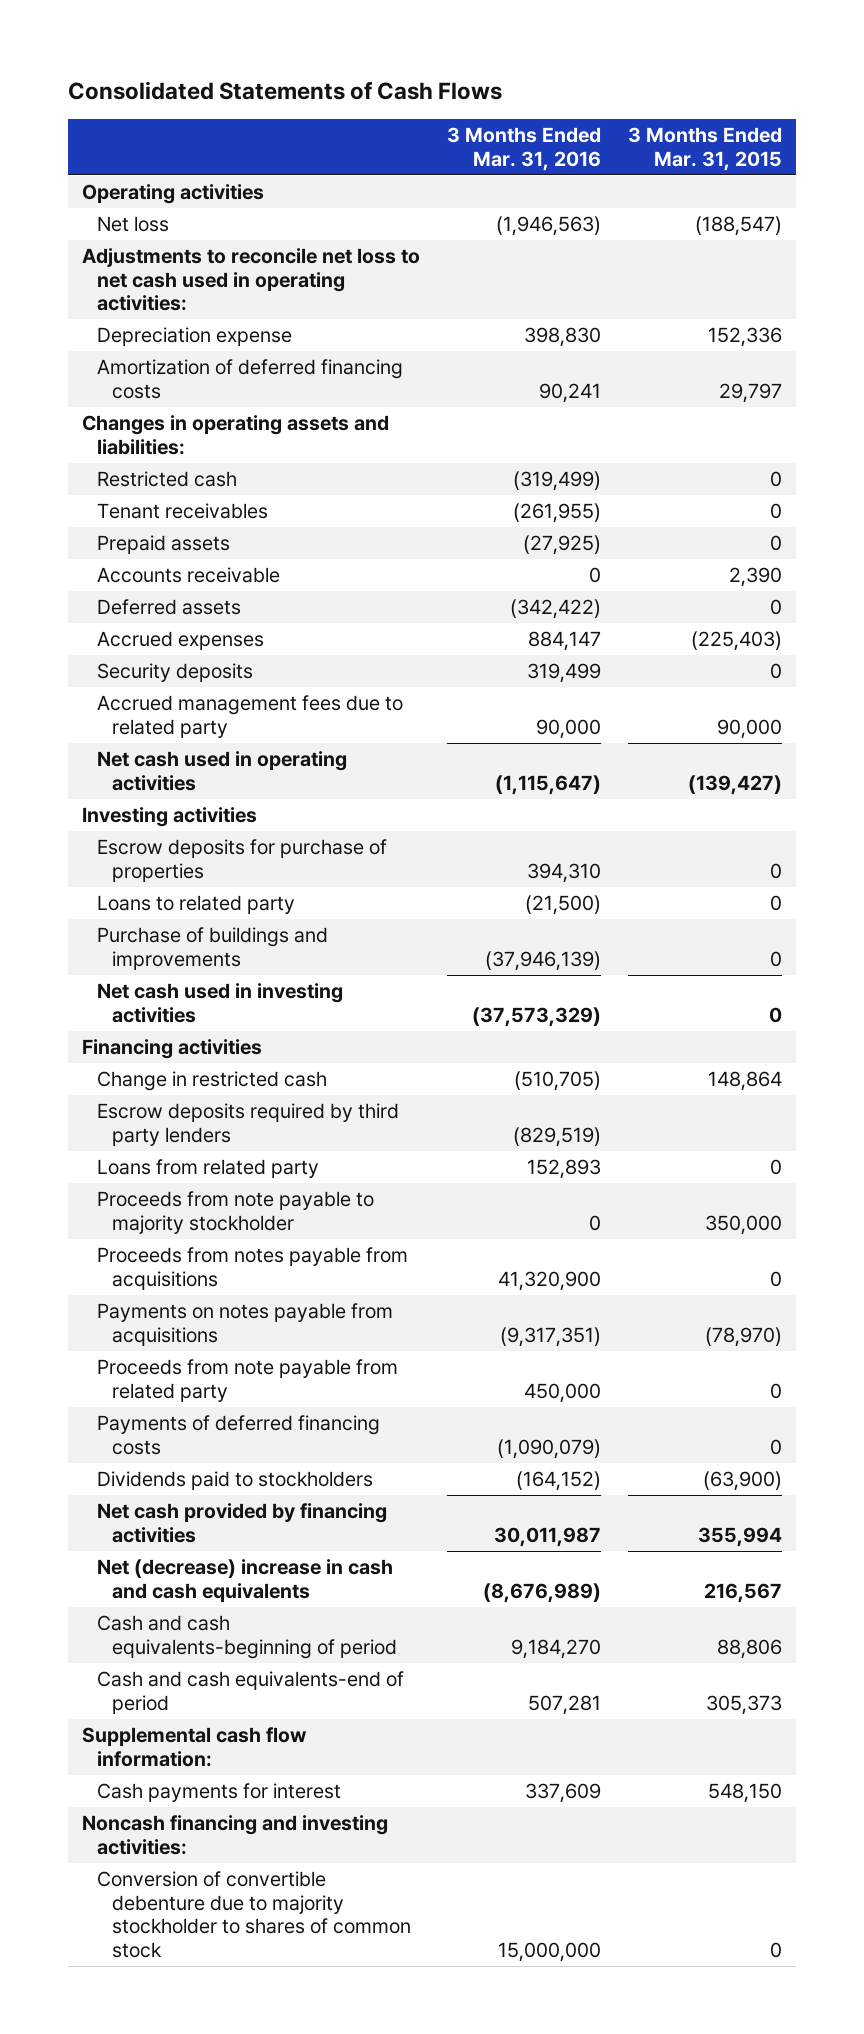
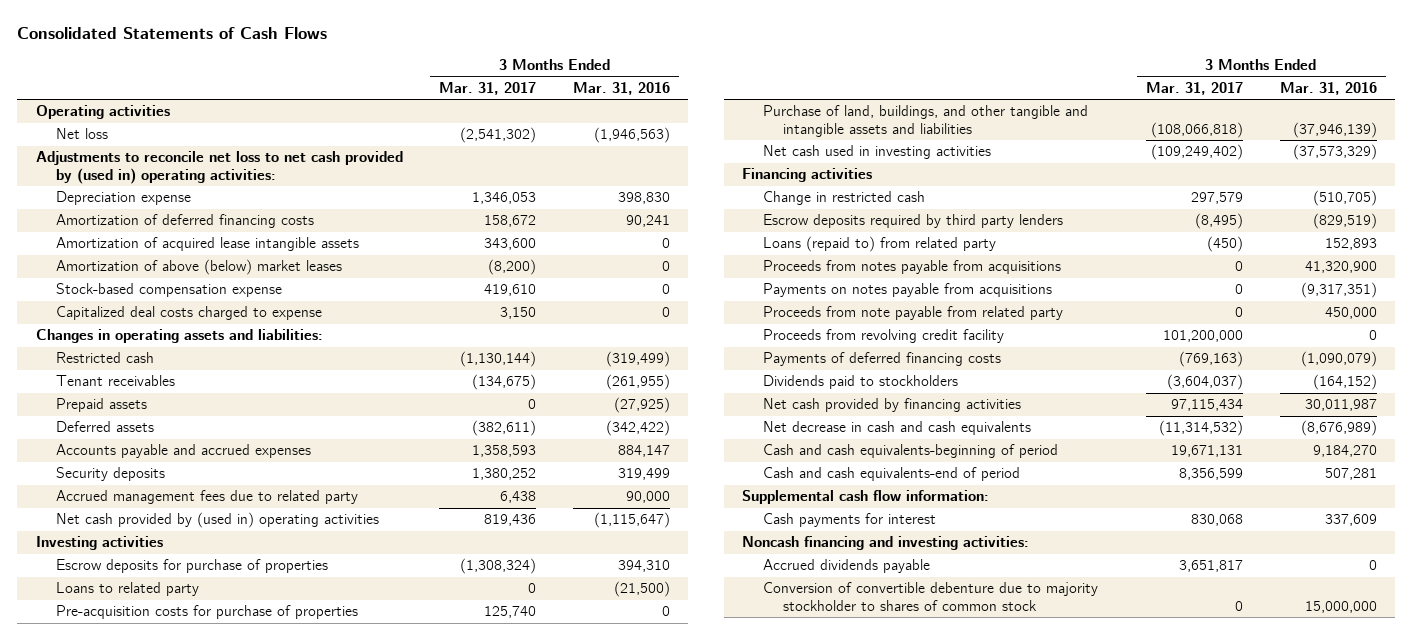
- | 3 Months Ended Mar. 31, 2016 | 3 Months Ended Mar. 31, 2015
+ | 3 Months Ended Mar. 31, 2017 | 3 Months Ended Mar. 31, 2016
- Adjustments to reconcile net loss to net cash used in operating activities:
+ Adjustments to reconcile net loss to net cash provided by (used in) operating activities:
+ Amortization of acquired lease intangible assets | 343,600 | 0
+ Amortization of above (below) market leases | (8,200) | 0
+ Stock-based compensation expense | 419,610 | 0
+ Capitalized deal costs charged to expense | 3,150 | 0
- Accounts receivable | 0 | 2,390
- Accrued expenses | 884,147 | (225,403)
+ Accounts payable and accrued expenses | 1,358,593 | 884,147
- Net cash used in operating activities | (1,115,647) | (139,427)
+ Net cash provided by (used in) operating activities | 819,436 | (1,115,647)
- Purchase of buildings and improvements | (37,946,139) | 0
+ Pre-acquisition costs for purchase of properties | 125,740 | 0
+ Purchase of land, buildings, and other tangible and intangible assets and liabilities | (108,066,818) | (37,946,139)
- Loans from related party | 152,893 | 0
- Proceeds from note payable to majority stockholder | 0 | 350,000
+ Loans (repaid to) from related party | (450) | 152,893
+ Proceeds from revolving credit facility | 101,200,000 | 0
- Net (decrease) increase in cash and cash equivalents | (8,676,989) | 216,567
+ Net decrease in cash and cash equivalents | (11,314,532) | (8,676,989)
+ Accrued dividends payable | 3,651,817 | 0

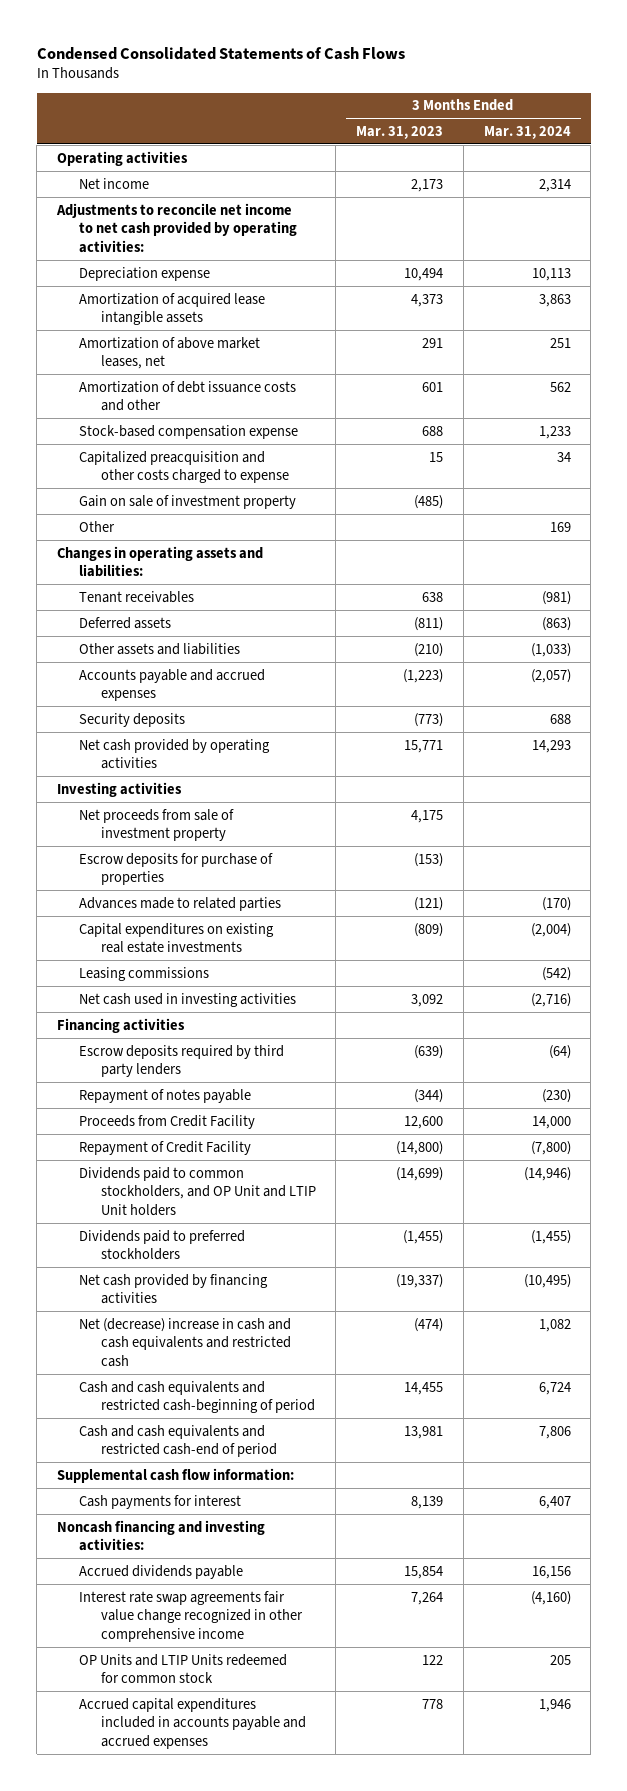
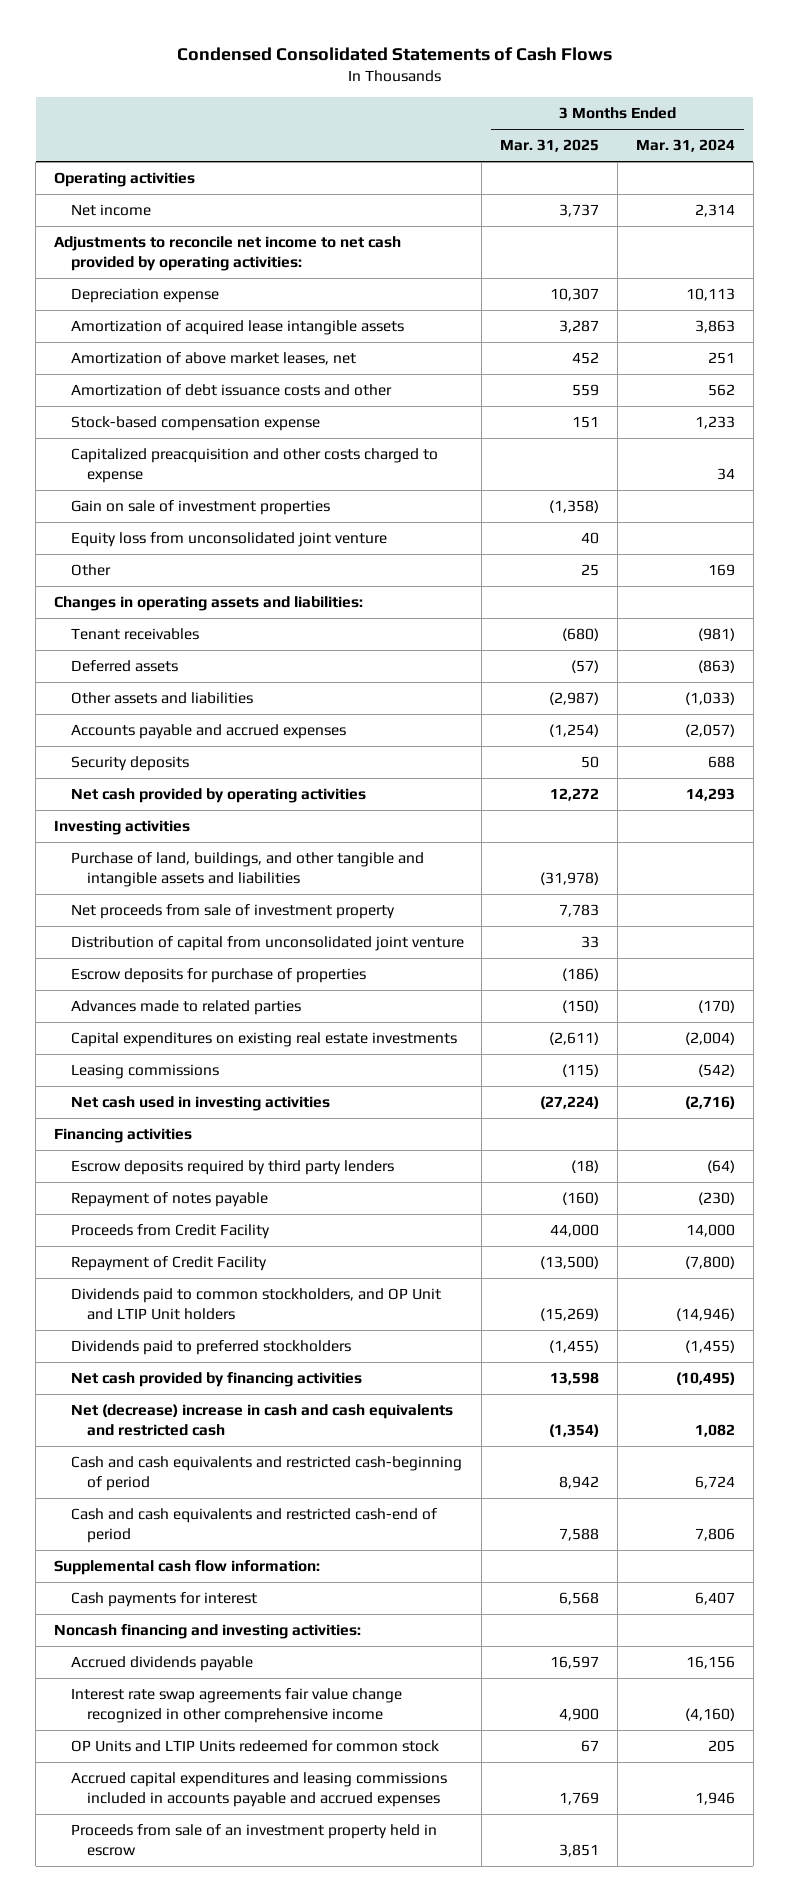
- | 3 Months Ended Mar. 31, 2023 | 3 Months Ended Mar. 31, 2024
+ | 3 Months Ended Mar. 31, 2025 | 3 Months Ended Mar. 31, 2024
- Gain on sale of investment property | (485) |
+ Gain on sale of investment properties | (1,358) |
+ Equity loss from unconsolidated joint venture | 40 |
+ Purchase of land, buildings, and other tangible and intangible assets and liabilities | (31,978) |
+ Distribution of capital from unconsolidated joint venture | 33 |
- Accrued capital expenditures included in accounts payable and accrued expenses | 778 | 1,946
+ Accrued capital expenditures and leasing commissions included in accounts payable and accrued expenses | 1,769 | 1,946
+ Proceeds from sale of an investment property held in escrow | 3,851 |

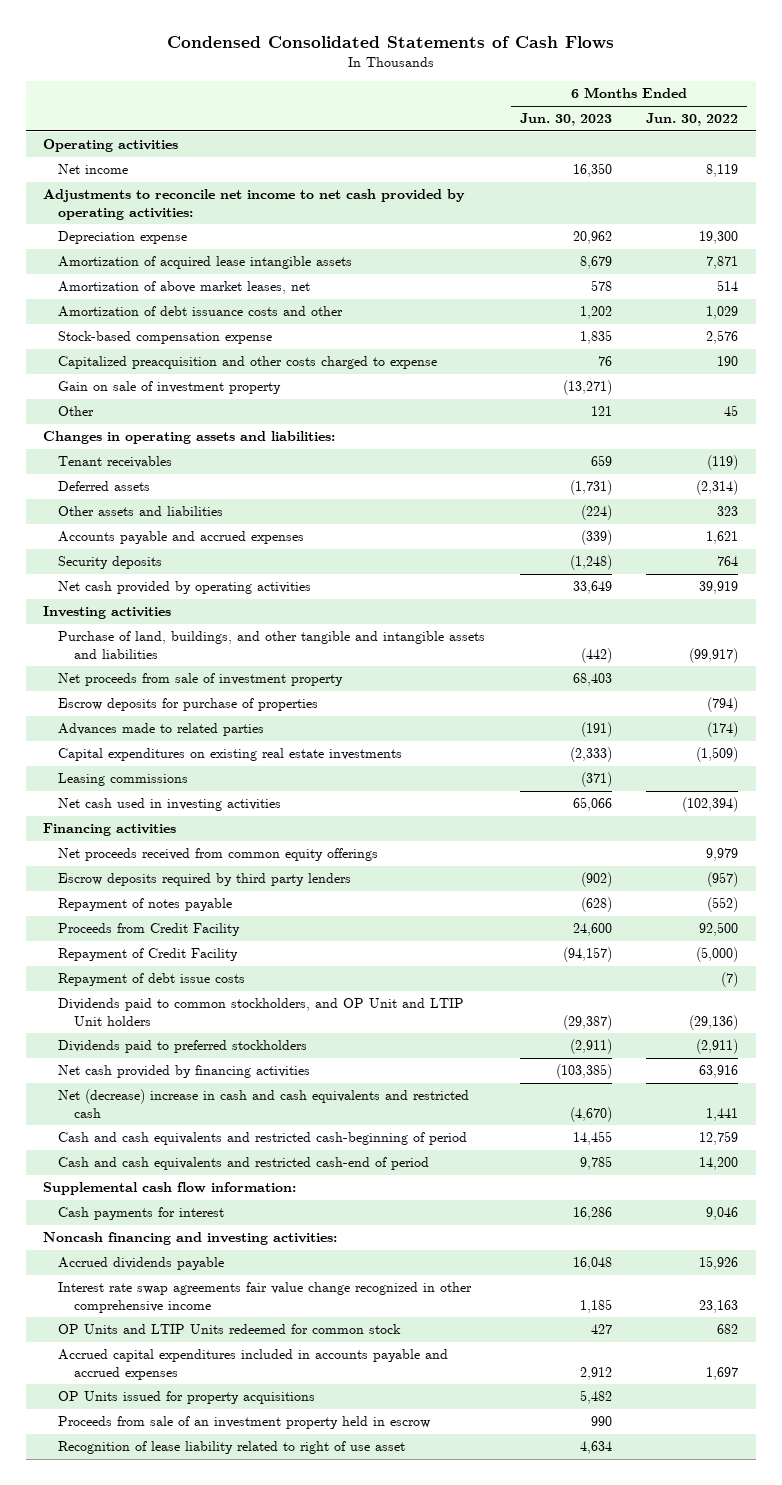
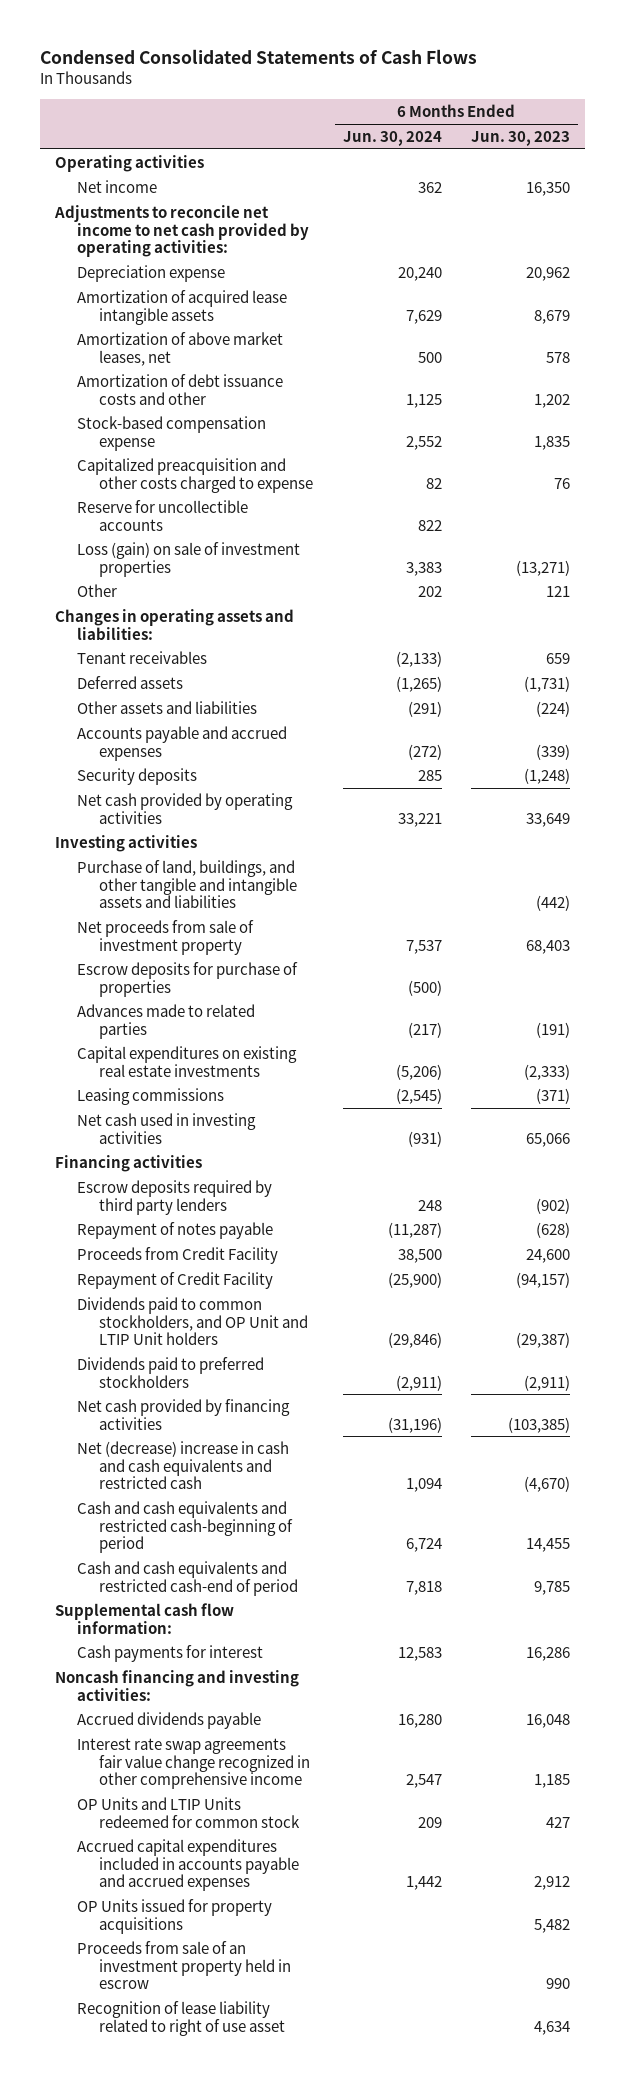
- | 6 Months Ended Jun. 30, 2023 | 6 Months Ended Jun. 30, 2022
+ | 6 Months Ended Jun. 30, 2024 | 6 Months Ended Jun. 30, 2023
- Gain on sale of investment property | (13,271) |
+ Reserve for uncollectible accounts | 822 |
+ Loss (gain) on sale of investment properties | 3,383 | (13,271)
- Net proceeds received from common equity offerings | | 9,979
- Repayment of debt issue costs | | (7)

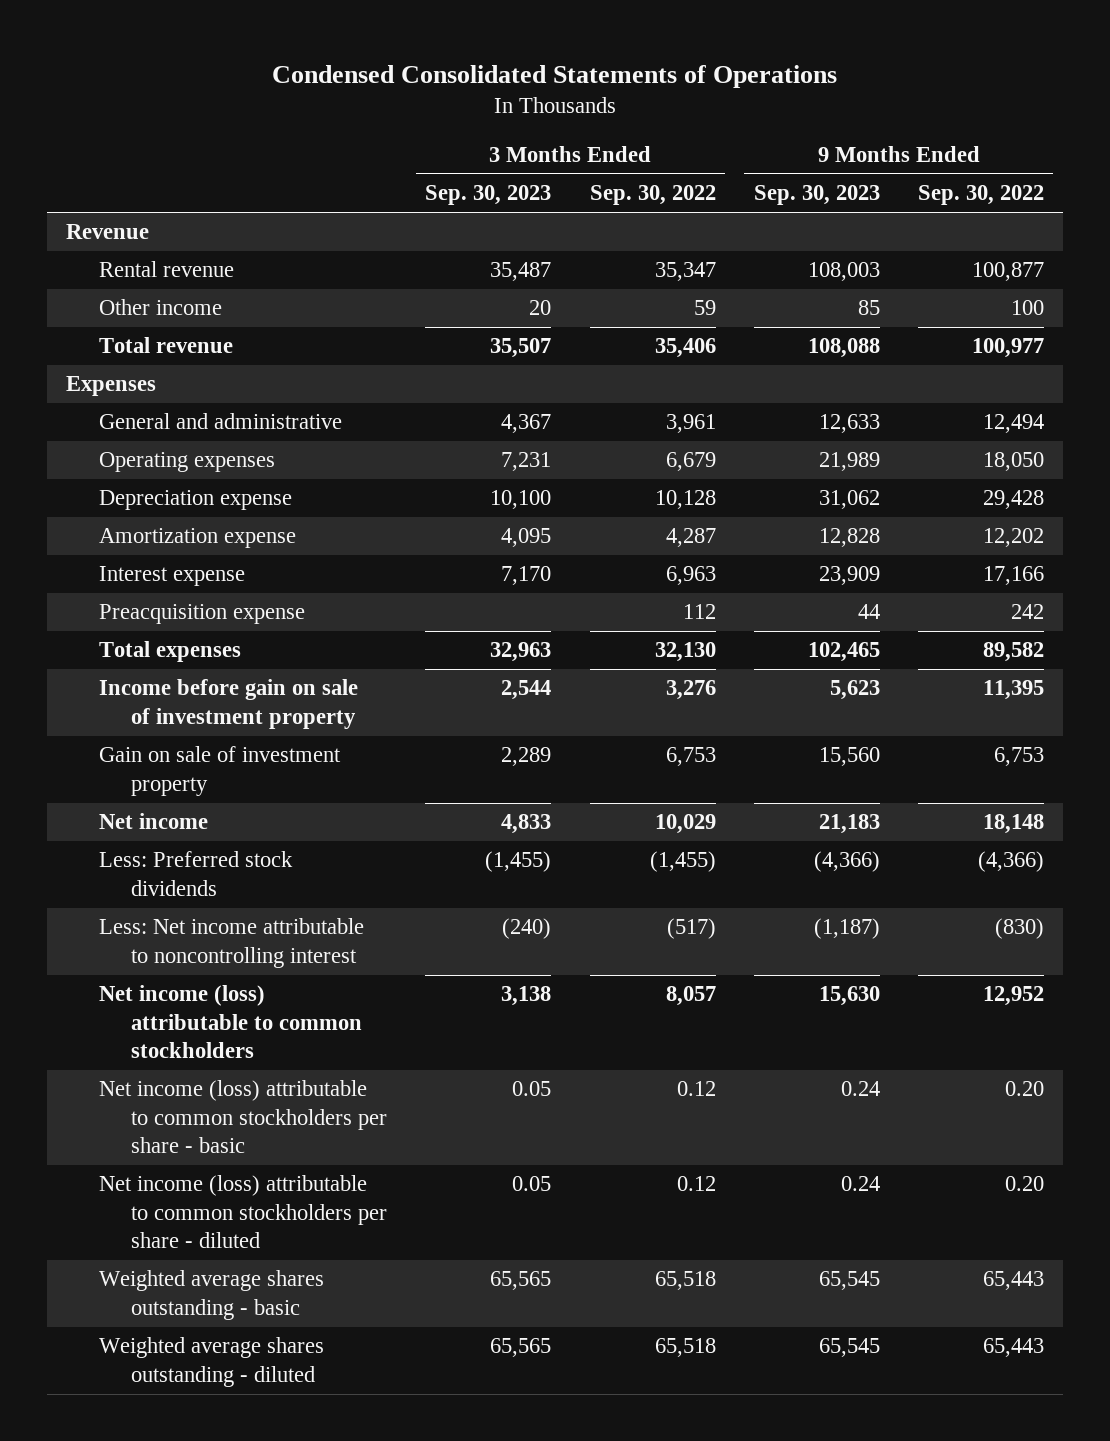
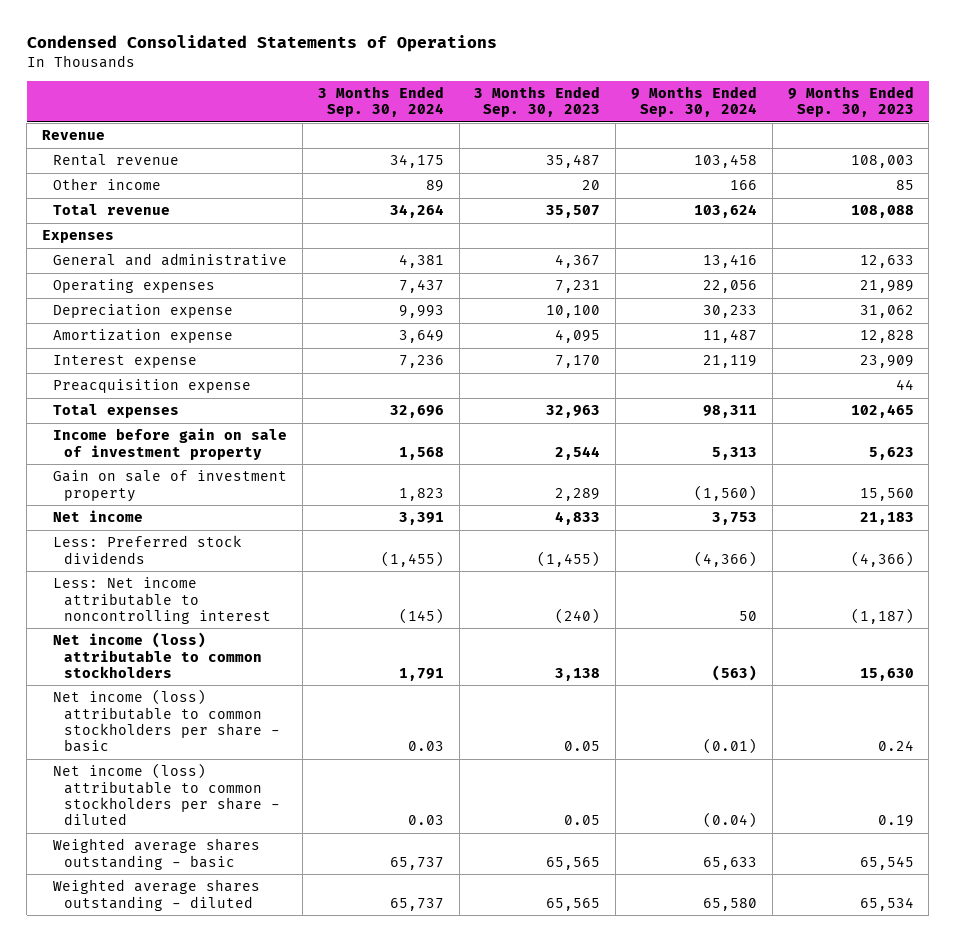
- | 3 Months Ended Sep. 30, 2023 | 3 Months Ended Sep. 30, 2022 | 9 Months Ended Sep. 30, 2023 | 9 Months Ended Sep. 30, 2022
+ | 3 Months Ended Sep. 30, 2024 | 3 Months Ended Sep. 30, 2023 | 9 Months Ended Sep. 30, 2024 | 9 Months Ended Sep. 30, 2023
- Net income (loss) attributable to common stockholders per share - diluted | 0.05 | 0.12 | 0.24 | 0.20
+ Net income (loss) attributable to common stockholders per share - diluted | 0.03 | 0.05 | (0.04) | 0.19
- Weighted average shares outstanding - diluted | 65,565 | 65,518 | 65,545 | 65,443
+ Weighted average shares outstanding - diluted | 65,737 | 65,565 | 65,580 | 65,534

